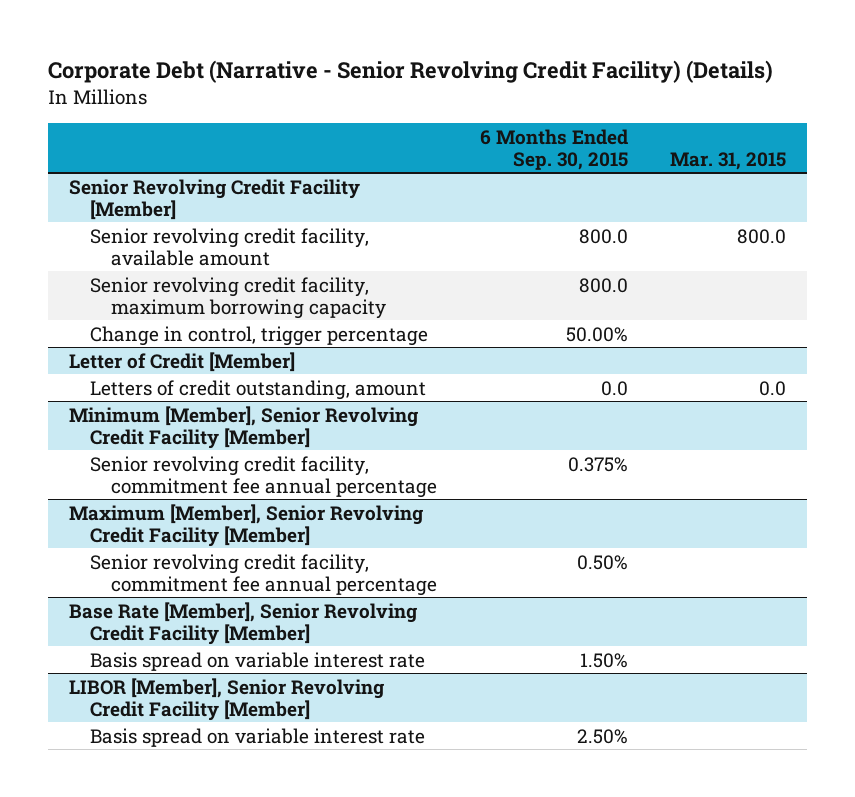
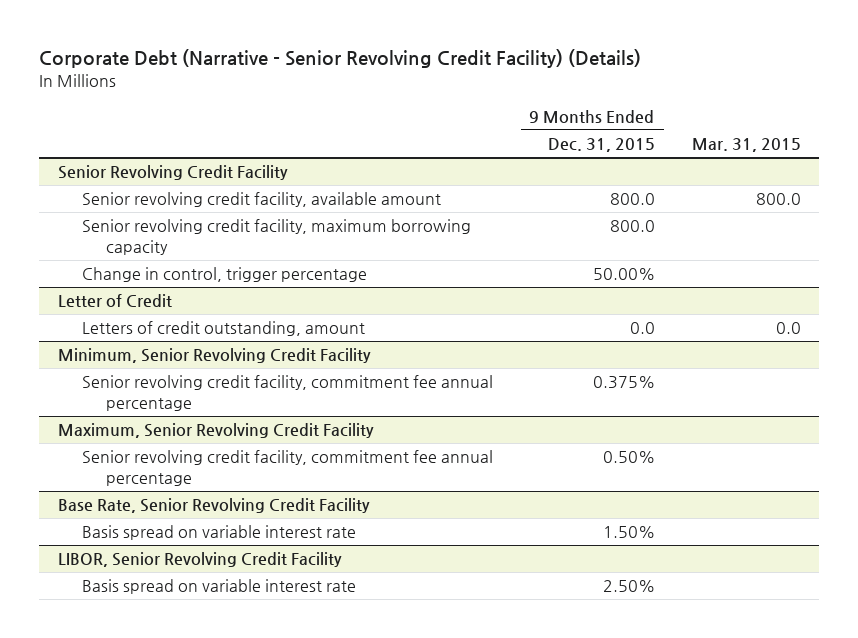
- | 6 Months Ended Sep. 30, 2015 | Mar. 31, 2015
+ | 9 Months Ended Dec. 31, 2015 | Mar. 31, 2015
- Senior Revolving Credit Facility [Member]
+ Senior Revolving Credit Facility
- Letter of Credit [Member]
+ Letter of Credit
- Minimum [Member], Senior Revolving Credit Facility [Member]
+ Minimum, Senior Revolving Credit Facility
- Maximum [Member], Senior Revolving Credit Facility [Member]
+ Maximum, Senior Revolving Credit Facility
- Base Rate [Member], Senior Revolving Credit Facility [Member]
+ Base Rate, Senior Revolving Credit Facility
- LIBOR [Member], Senior Revolving Credit Facility [Member]
+ LIBOR, Senior Revolving Credit Facility

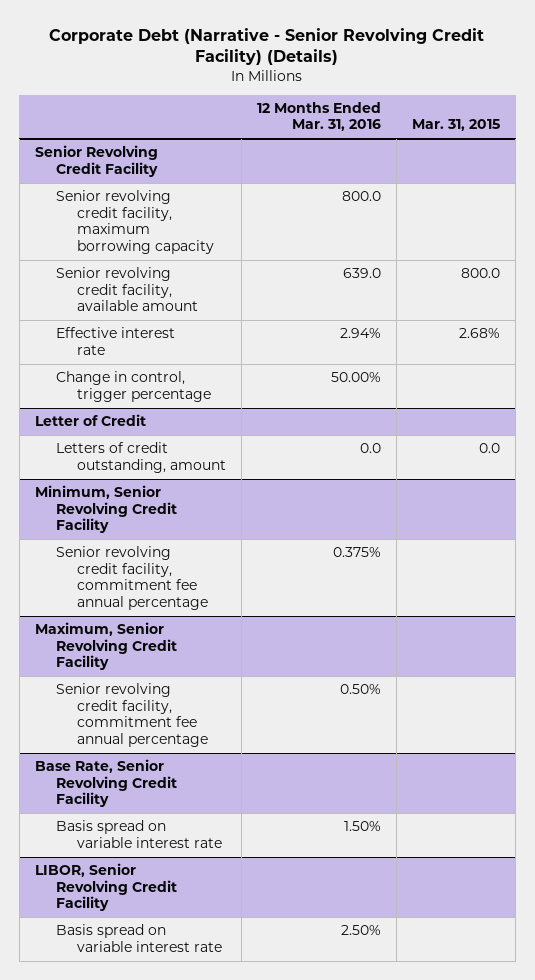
- | 9 Months Ended Dec. 31, 2015 | Mar. 31, 2015
+ | 12 Months Ended Mar. 31, 2016 | Mar. 31, 2015
@ Senior Revolving Credit Facility
moved down: Senior revolving credit facility, available amount | 639.0 | 800.0
+ Effective interest rate | 2.94% | 2.68%

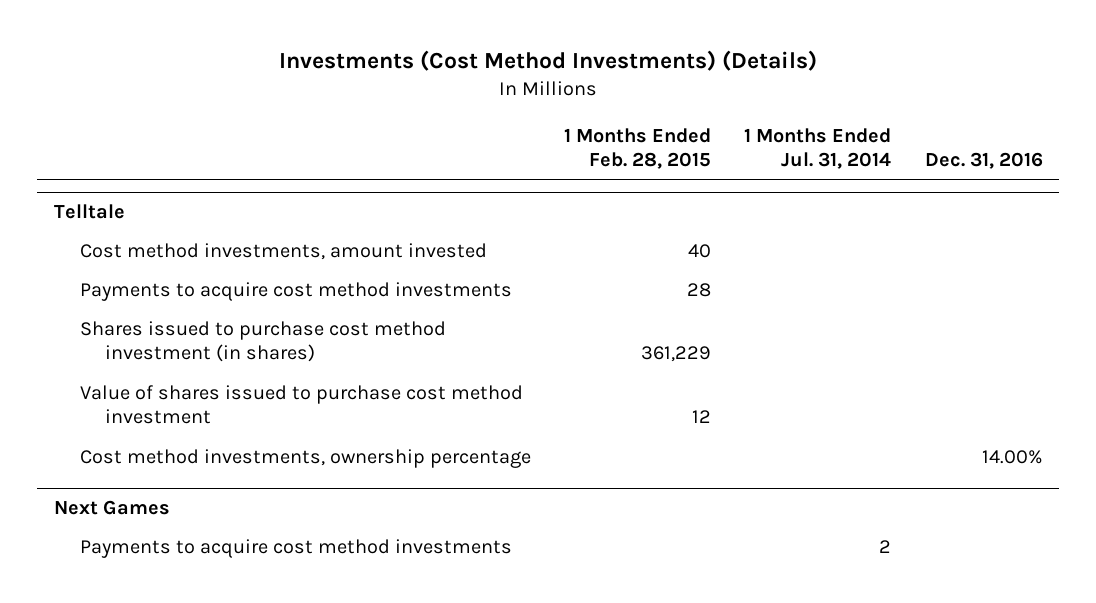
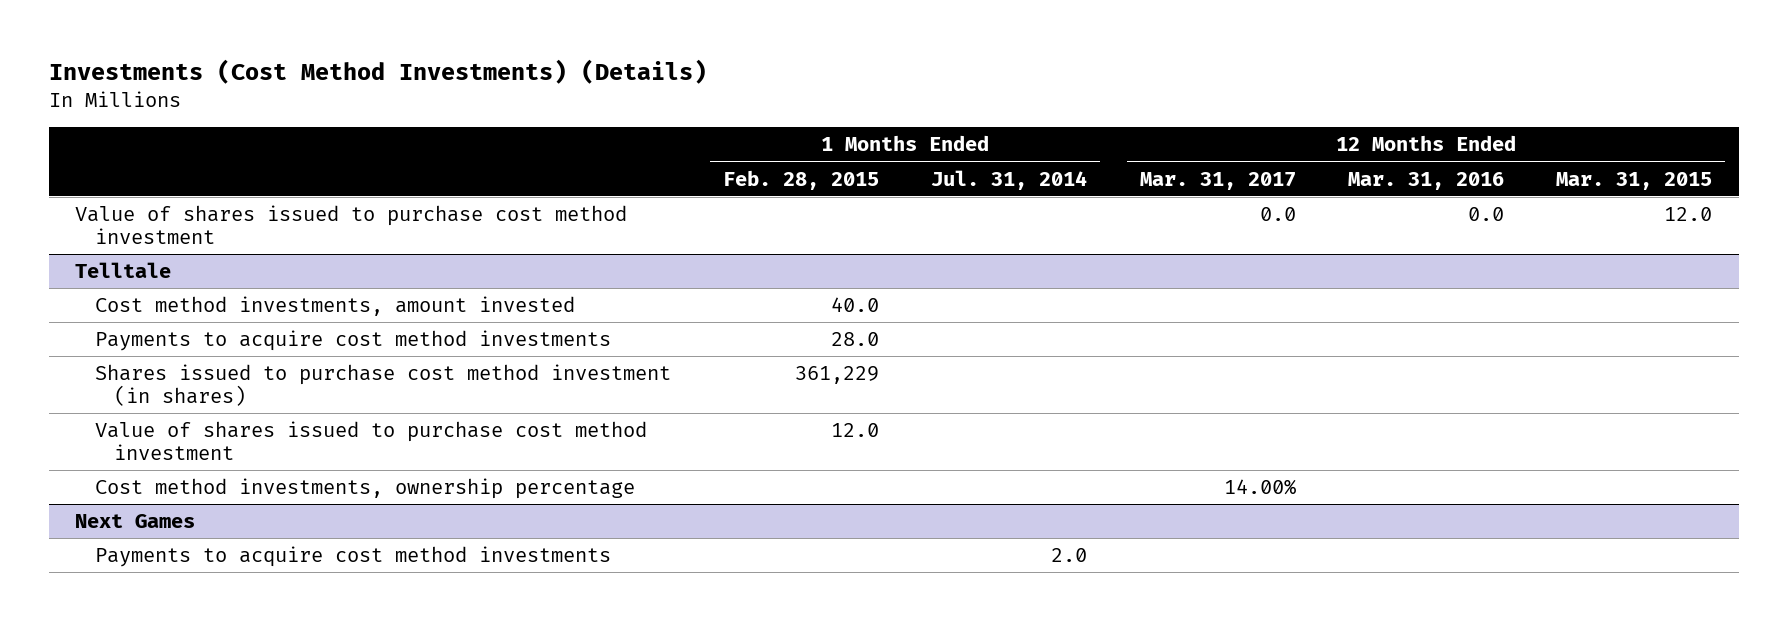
- | 1 Months Ended Feb. 28, 2015 | 1 Months Ended Jul. 31, 2014 | Dec. 31, 2016
+ | 1 Months Ended Feb. 28, 2015 | 1 Months Ended Jul. 31, 2014 | 12 Months Ended Mar. 31, 2017 | 12 Months Ended Mar. 31, 2016 | 12 Months Ended Mar. 31, 2015
+ Value of shares issued to purchase cost method investment | | | 0.0 | 0.0 | 12.0
@ Telltale
- Cost method investments, amount invested | 40 | |
- Payments to acquire cost method investments | 28 | |
+ Cost method investments, amount invested | 40.0 | | | |
+ Payments to acquire cost method investments | 28.0 | | | |
- Value of shares issued to purchase cost method investment | 12 | |
+ Value of shares issued to purchase cost method investment | 12.0 | | | |
@ Next Games
- Payments to acquire cost method investments | | 2 |
+ Payments to acquire cost method investments | | 2.0 | | |

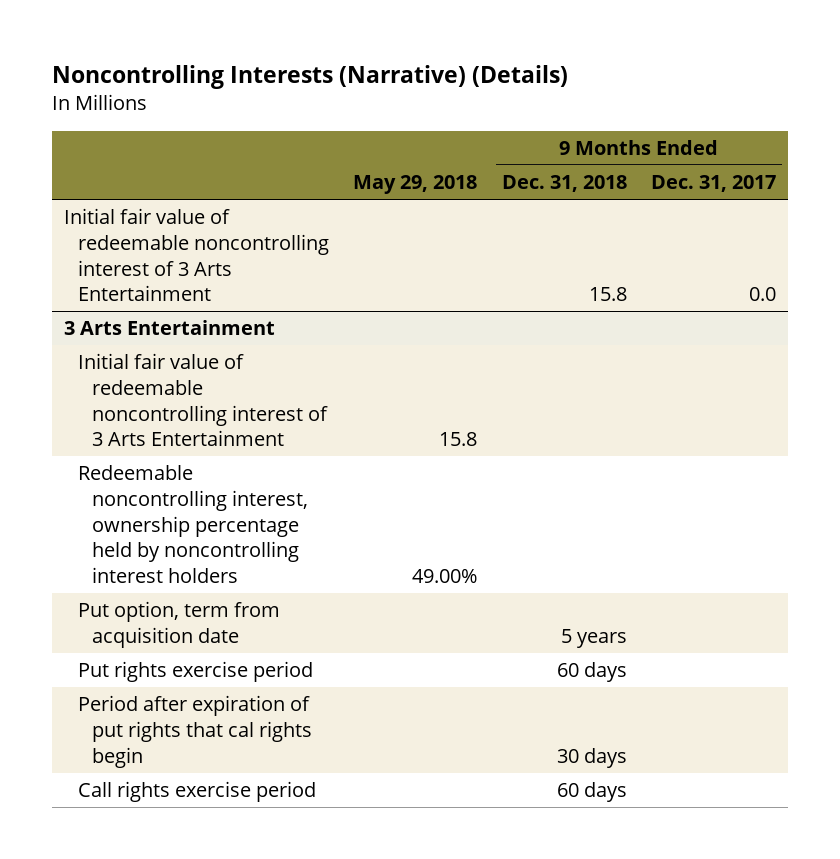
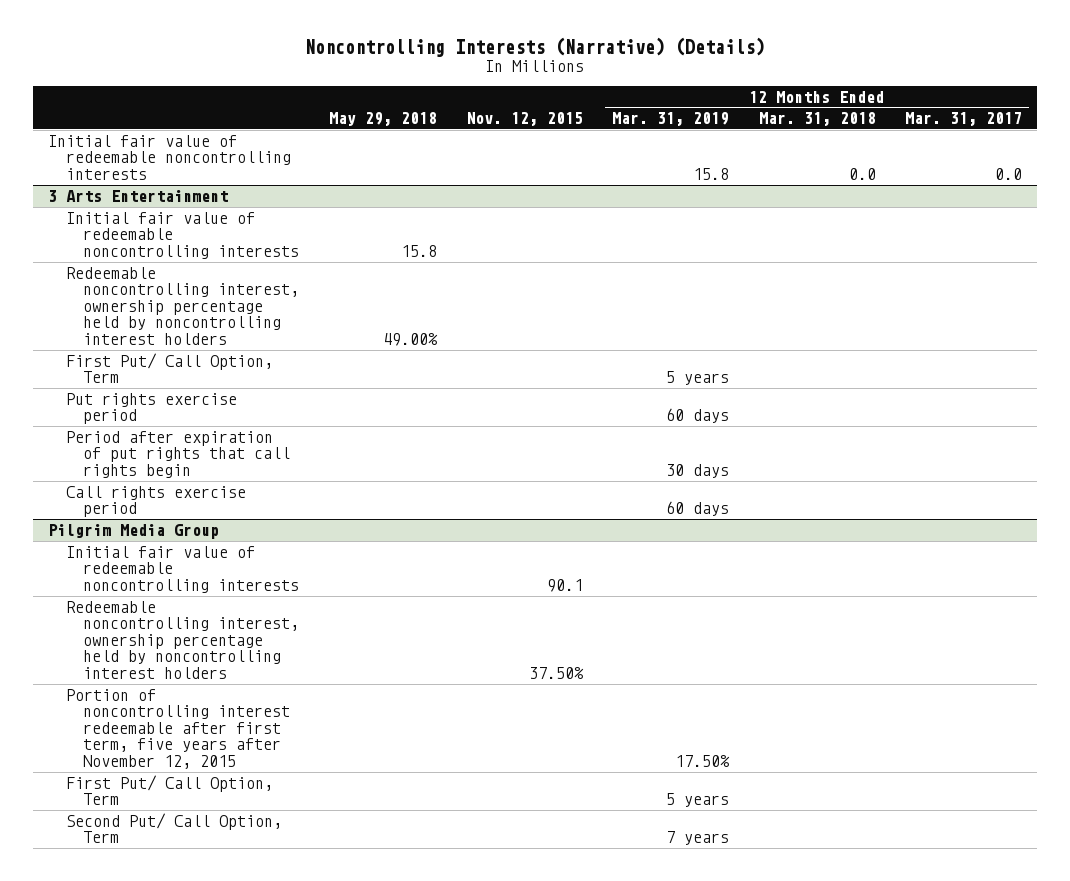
- | May 29, 2018 | 9 Months Ended Dec. 31, 2018 | 9 Months Ended Dec. 31, 2017
+ | May 29, 2018 | Nov. 12, 2015 | 12 Months Ended Mar. 31, 2019 | 12 Months Ended Mar. 31, 2018 | 12 Months Ended Mar. 31, 2017
- Initial fair value of redeemable noncontrolling interest of 3 Arts Entertainment | | 15.8 | 0.0
+ Initial fair value of redeemable noncontrolling interests | | | 15.8 | 0.0 | 0.0
@ 3 Arts Entertainment
- Initial fair value of redeemable noncontrolling interest of 3 Arts Entertainment | 15.8 | |
+ Initial fair value of redeemable noncontrolling interests | 15.8 | | | |
- Put option, term from acquisition date | | 5 years |
+ First Put/ Call Option, Term | | | 5 years | |
- Period after expiration of put rights that cal rights begin | | 30 days |
+ Period after expiration of put rights that call rights begin | | | 30 days | |
+ Pilgrim Media Group
+ Initial fair value of redeemable noncontrolling interests | | 90.1 | | |
+ Redeemable noncontrolling interest, ownership percentage held by noncontrolling interest holders | | 37.50% | | |
+ Portion of noncontrolling interest redeemable after first term, five years after November 12, 2015 | | | 17.50% | |
+ First Put/ Call Option, Term | | | 5 years | |
+ Second Put/ Call Option, Term | | | 7 years | |

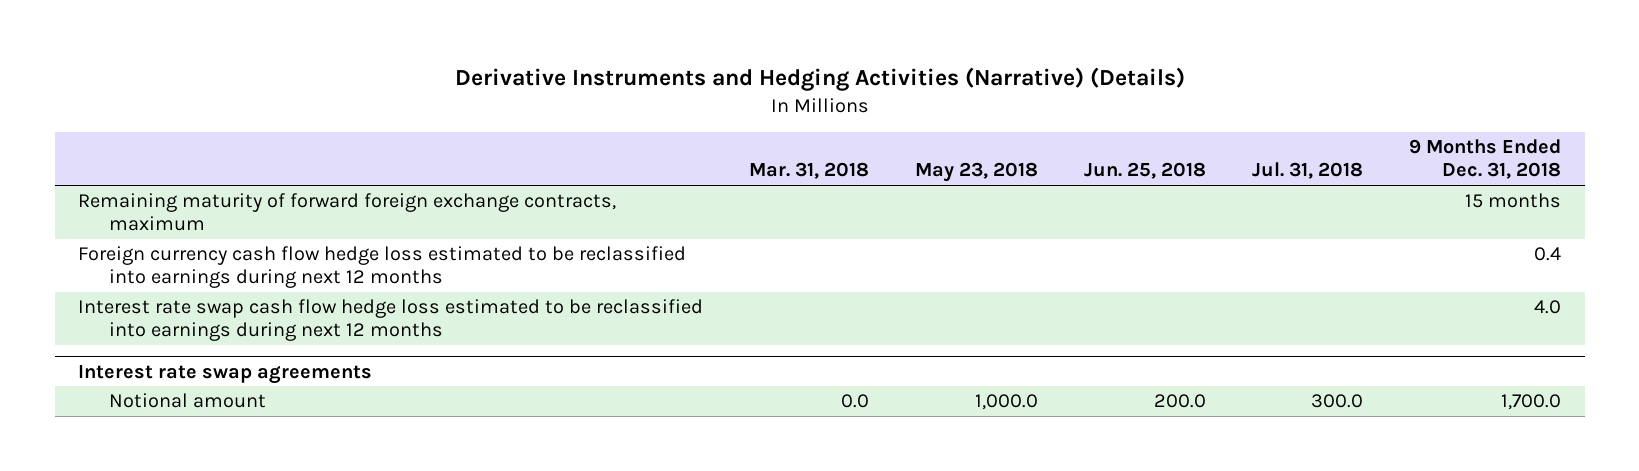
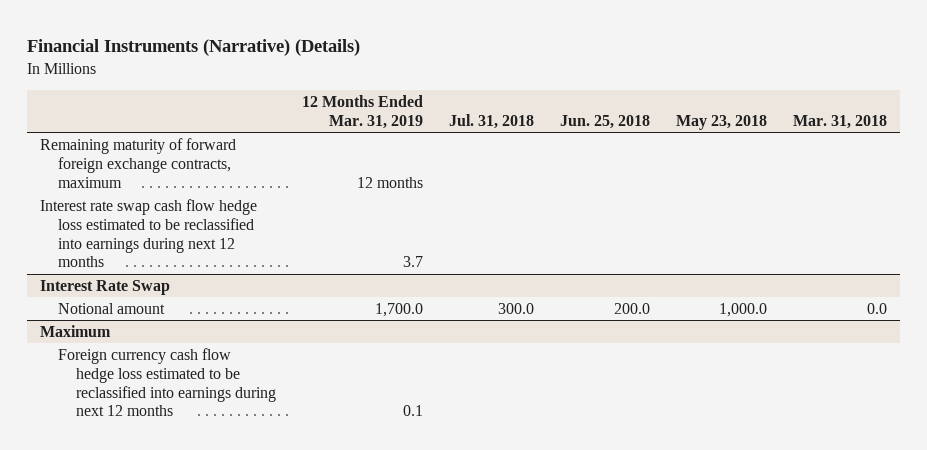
- Derivative Instruments and Hedging Activities (Narrative) (Details)
+ Financial Instruments (Narrative) (Details)
- | Mar. 31, 2018 | May 23, 2018 | Jun. 25, 2018 | Jul. 31, 2018 | 9 Months Ended Dec. 31, 2018
+ | 12 Months Ended Mar. 31, 2019 | Jul. 31, 2018 | Jun. 25, 2018 | May 23, 2018 | Mar. 31, 2018
- Foreign currency cash flow hedge loss estimated to be reclassified into earnings during next 12 months | | | | | 0.4
- Interest rate swap agreements
+ Interest Rate Swap
+ Maximum
+ Foreign currency cash flow hedge loss estimated to be reclassified into earnings during next 12 months | 0.1 | | | |

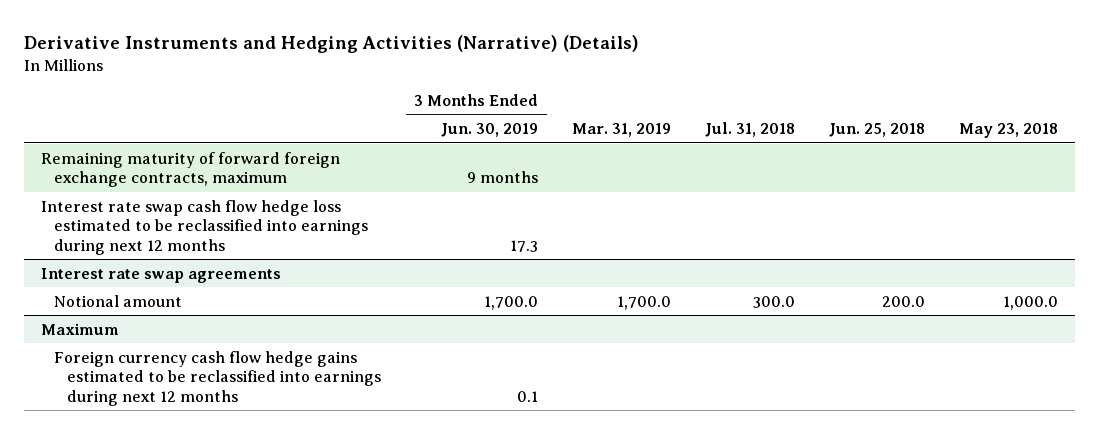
- Financial Instruments (Narrative) (Details)
+ Derivative Instruments and Hedging Activities (Narrative) (Details)
- | 12 Months Ended Mar. 31, 2019 | Jul. 31, 2018 | Jun. 25, 2018 | May 23, 2018 | Mar. 31, 2018
+ | 3 Months Ended Jun. 30, 2019 | Mar. 31, 2019 | Jul. 31, 2018 | Jun. 25, 2018 | May 23, 2018
- Interest Rate Swap
+ Interest rate swap agreements
@ Maximum
- Foreign currency cash flow hedge loss estimated to be reclassified into earnings during next 12 months | 0.1 | | | |
+ Foreign currency cash flow hedge gains estimated to be reclassified into earnings during next 12 months | 0.1 | | | |

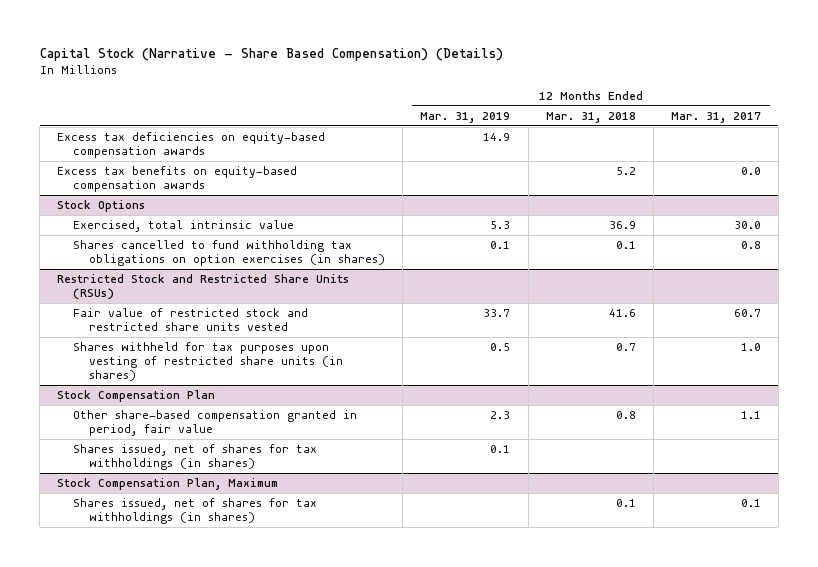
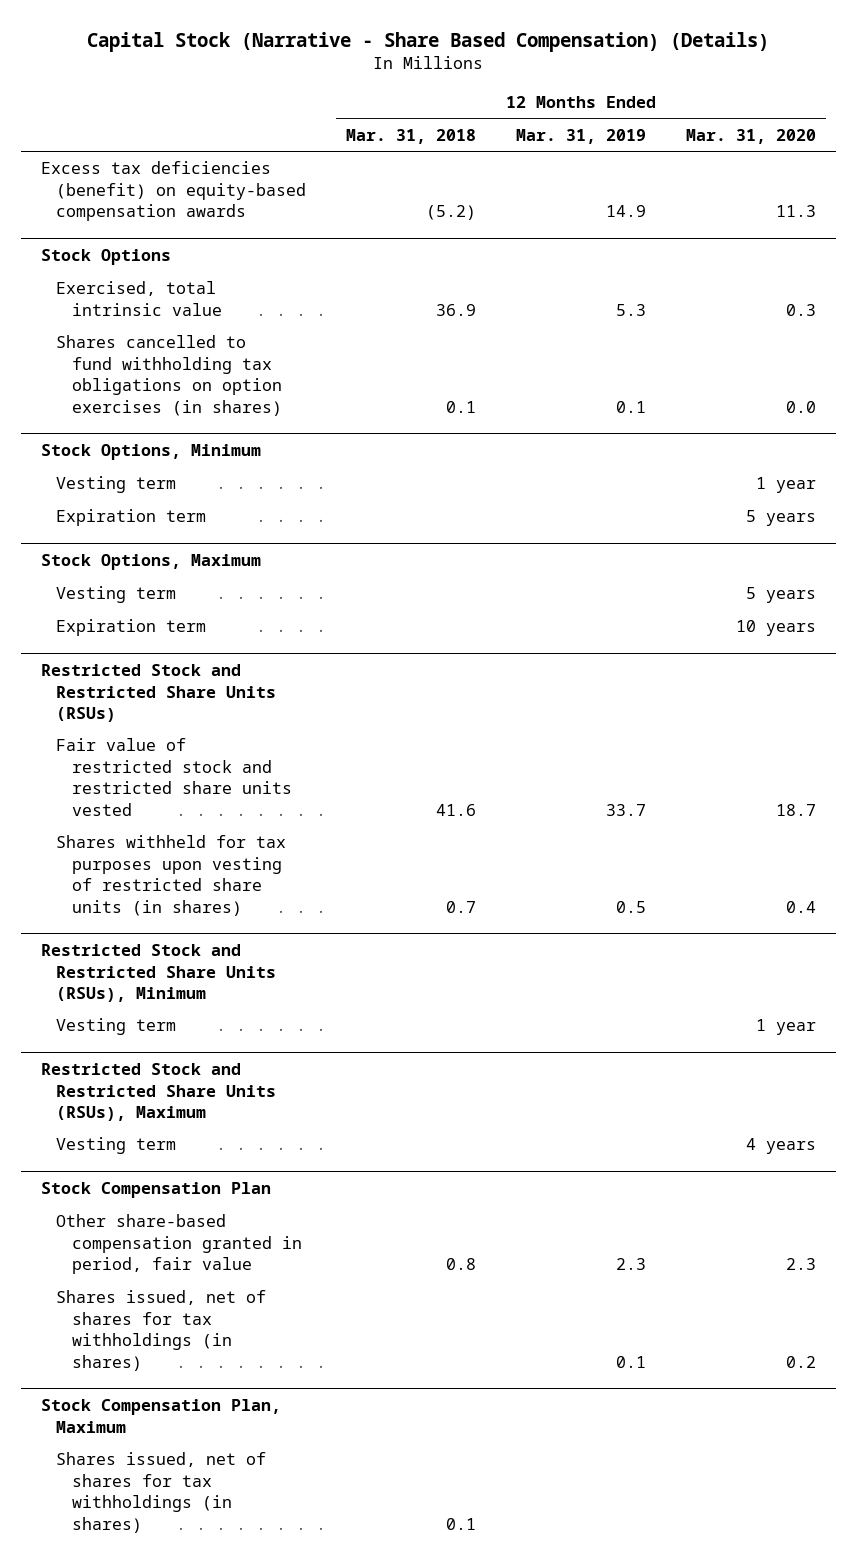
- | 12 Months Ended Mar. 31, 2019 | 12 Months Ended Mar. 31, 2018 | 12 Months Ended Mar. 31, 2017
+ | 12 Months Ended Mar. 31, 2018 | 12 Months Ended Mar. 31, 2019 | 12 Months Ended Mar. 31, 2020
- Excess tax deficiencies on equity-based compensation awards | 14.9 | |
- Excess tax benefits on equity-based compensation awards | | 5.2 | 0.0
+ Excess tax deficiencies (benefit) on equity-based compensation awards | (5.2) | 14.9 | 11.3
+ Stock Options, Minimum
+ Vesting term | | | 1 year
+ Expiration term | | | 5 years
+ Stock Options, Maximum
+ Vesting term | | | 5 years
+ Expiration term | | | 10 years
+ Restricted Stock and Restricted Share Units (RSUs), Minimum
+ Vesting term | | | 1 year
+ Restricted Stock and Restricted Share Units (RSUs), Maximum
+ Vesting term | | | 4 years

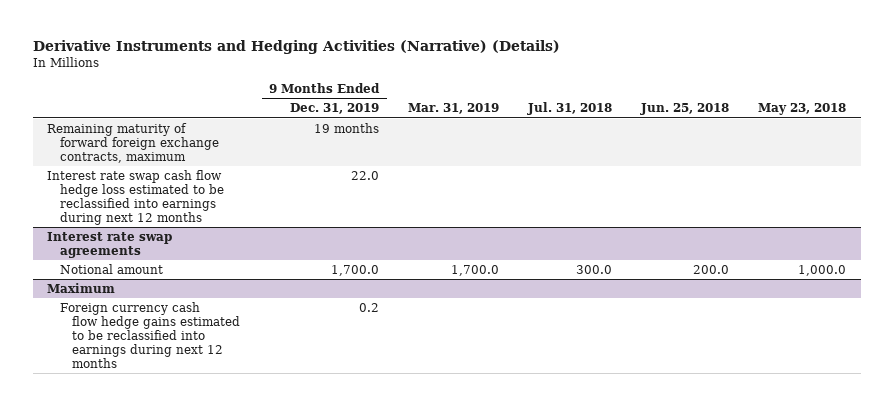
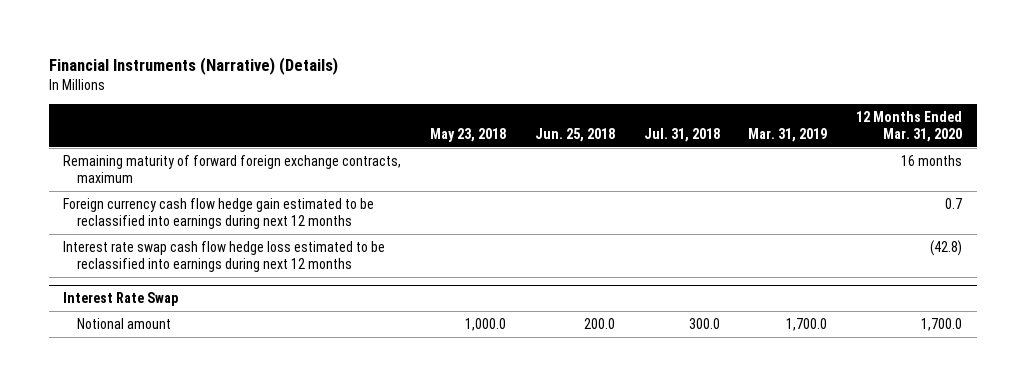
- Derivative Instruments and Hedging Activities (Narrative) (Details)
+ Financial Instruments (Narrative) (Details)
- | 9 Months Ended Dec. 31, 2019 | Mar. 31, 2019 | Jul. 31, 2018 | Jun. 25, 2018 | May 23, 2018
+ | May 23, 2018 | Jun. 25, 2018 | Jul. 31, 2018 | Mar. 31, 2019 | 12 Months Ended Mar. 31, 2020
+ Foreign currency cash flow hedge gain estimated to be reclassified into earnings during next 12 months | | | | | 0.7
- Interest rate swap agreements
+ Interest Rate Swap
- Maximum
- Foreign currency cash flow hedge gains estimated to be reclassified into earnings during next 12 months | 0.2 | | | |

